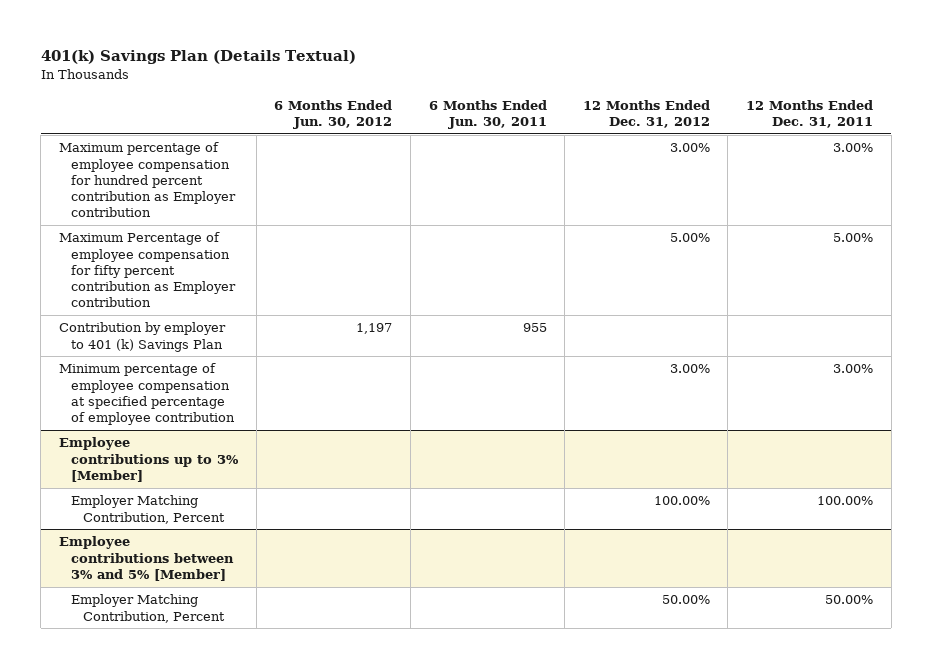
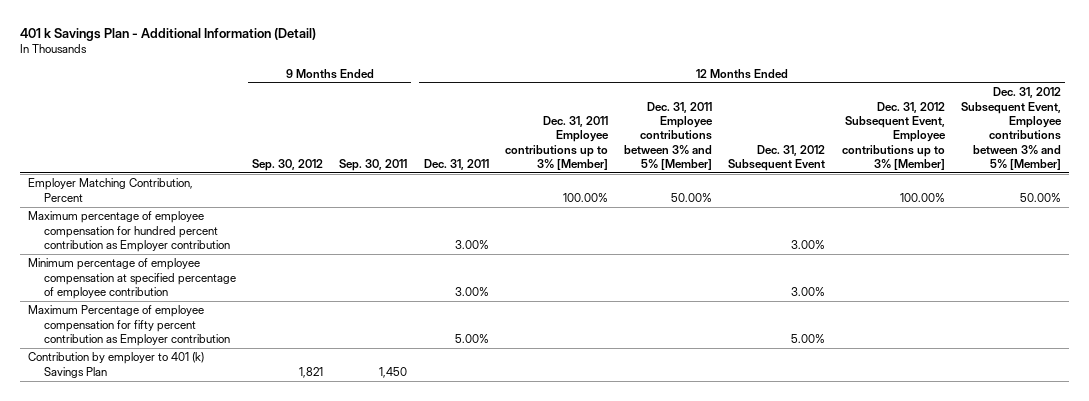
- 401(k) Savings Plan (Details Textual)
+ 401 k Savings Plan - Additional Information (Detail)
- | 6 Months Ended Jun. 30, 2012 | 6 Months Ended Jun. 30, 2011 | 12 Months Ended Dec. 31, 2012 | 12 Months Ended Dec. 31, 2011
+ | 9 Months Ended Sep. 30, 2012 | 9 Months Ended Sep. 30, 2011 | 12 Months Ended Dec. 31, 2011 | 12 Months Ended Dec. 31, 2011 Employee contributions up to 3% [Member] | 12 Months Ended Dec. 31, 2011 Employee contributions between 3% and 5% [Member] | 12 Months Ended Dec. 31, 2012 Subsequent Event | 12 Months Ended Dec. 31, 2012 Subsequent Event, Employee contributions up to 3% [Member] | 12 Months Ended Dec. 31, 2012 Subsequent Event, Employee contributions between 3% and 5% [Member]
+ Employer Matching Contribution, Percent | | | | 100.00% | 50.00% | | 100.00% | 50.00%
moved up: Minimum percentage of employee compensation at specified percentage of employee contribution | | | 3.00% | | | 3.00% | |
- Employee contributions up to 3% [Member]
- Employer Matching Contribution, Percent | | | 100.00% | 100.00%
- Employee contributions between 3% and 5% [Member]
- Employer Matching Contribution, Percent | | | 50.00% | 50.00%

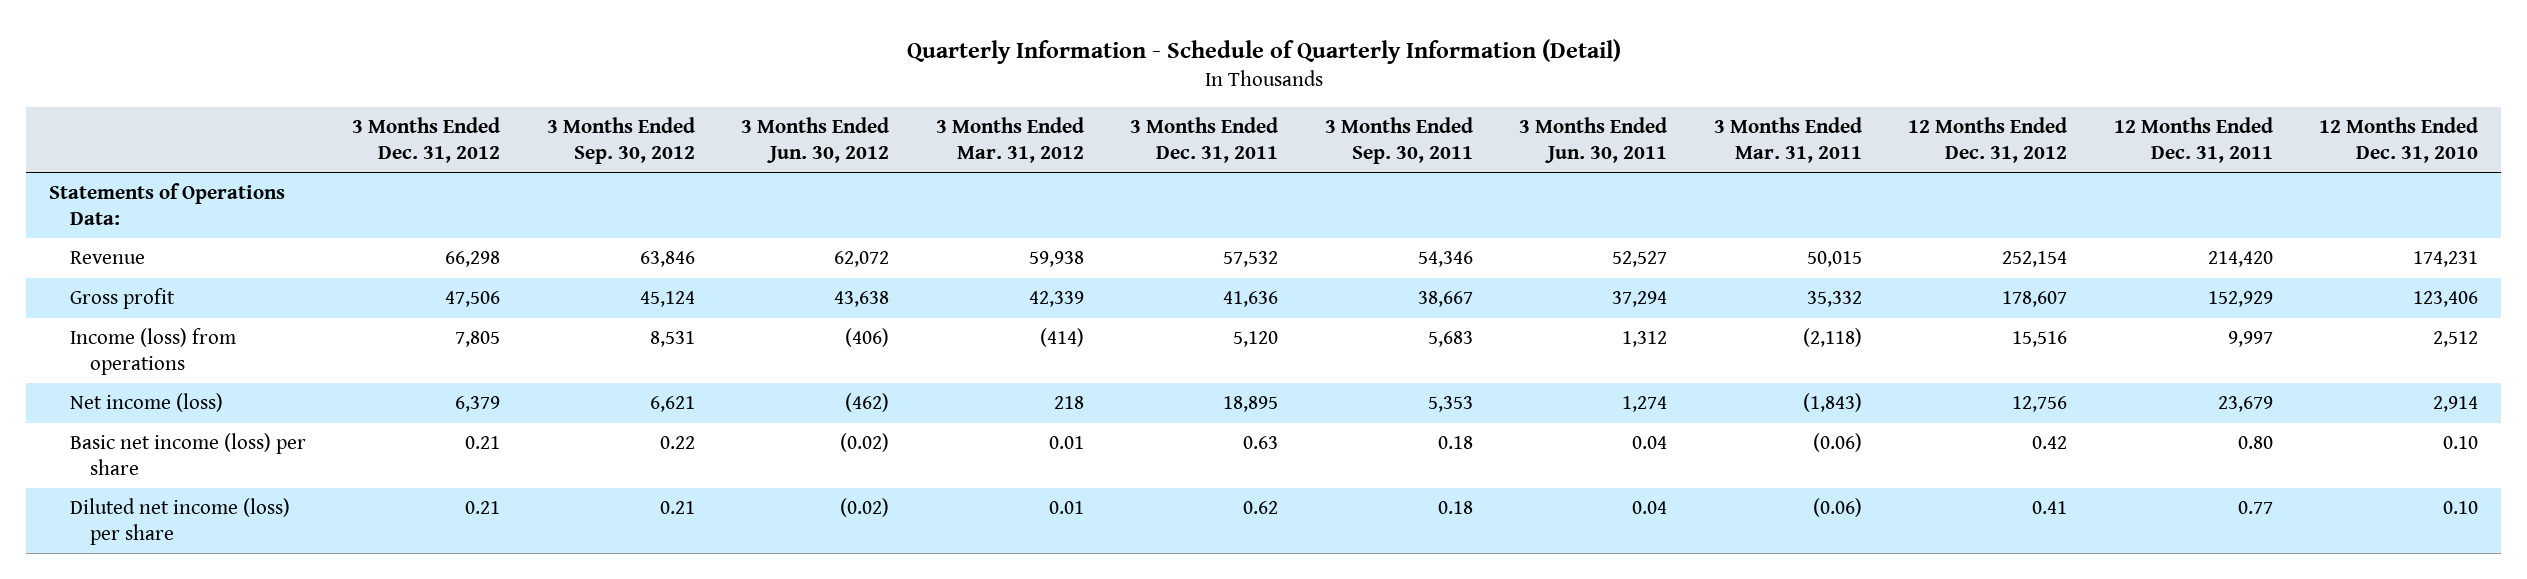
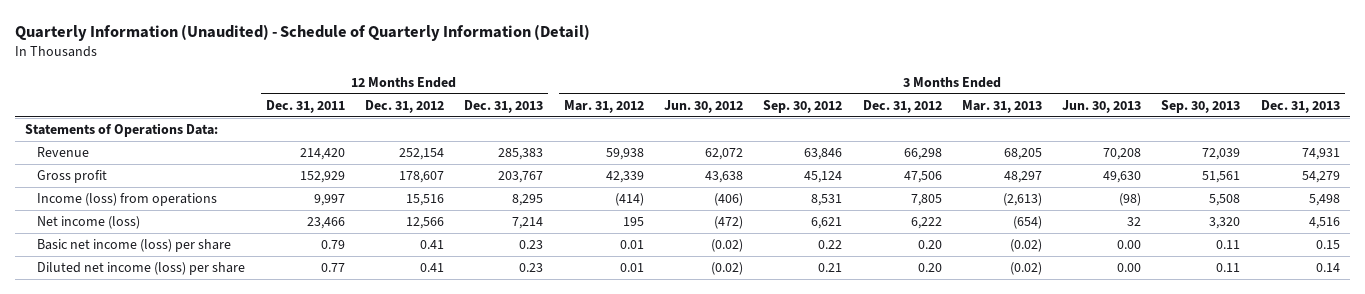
- Quarterly Information - Schedule of Quarterly Information (Detail)
+ Quarterly Information (Unaudited) - Schedule of Quarterly Information (Detail)
- | 3 Months Ended Dec. 31, 2012 | 3 Months Ended Sep. 30, 2012 | 3 Months Ended Jun. 30, 2012 | 3 Months Ended Mar. 31, 2012 | 3 Months Ended Dec. 31, 2011 | 3 Months Ended Sep. 30, 2011 | 3 Months Ended Jun. 30, 2011 | 3 Months Ended Mar. 31, 2011 | 12 Months Ended Dec. 31, 2012 | 12 Months Ended Dec. 31, 2011 | 12 Months Ended Dec. 31, 2010
+ | 12 Months Ended Dec. 31, 2011 | 12 Months Ended Dec. 31, 2012 | 12 Months Ended Dec. 31, 2013 | 3 Months Ended Mar. 31, 2012 | 3 Months Ended Jun. 30, 2012 | 3 Months Ended Sep. 30, 2012 | 3 Months Ended Dec. 31, 2012 | 3 Months Ended Mar. 31, 2013 | 3 Months Ended Jun. 30, 2013 | 3 Months Ended Sep. 30, 2013 | 3 Months Ended Dec. 31, 2013
- Net income (loss) | 6,379 | 6,621 | (462) | 218 | 18,895 | 5,353 | 1,274 | (1,843) | 12,756 | 23,679 | 2,914
- Basic net income (loss) per share | 0.21 | 0.22 | (0.02) | 0.01 | 0.63 | 0.18 | 0.04 | (0.06) | 0.42 | 0.80 | 0.10
- Diluted net income (loss) per share | 0.21 | 0.21 | (0.02) | 0.01 | 0.62 | 0.18 | 0.04 | (0.06) | 0.41 | 0.77 | 0.10
+ Net income (loss) | 23,466 | 12,566 | 7,214 | 195 | (472) | 6,621 | 6,222 | (654) | 32 | 3,320 | 4,516
+ Basic net income (loss) per share | 0.79 | 0.41 | 0.23 | 0.01 | (0.02) | 0.22 | 0.20 | (0.02) | 0.00 | 0.11 | 0.15
+ Diluted net income (loss) per share | 0.77 | 0.41 | 0.23 | 0.01 | (0.02) | 0.21 | 0.20 | (0.02) | 0.00 | 0.11 | 0.14

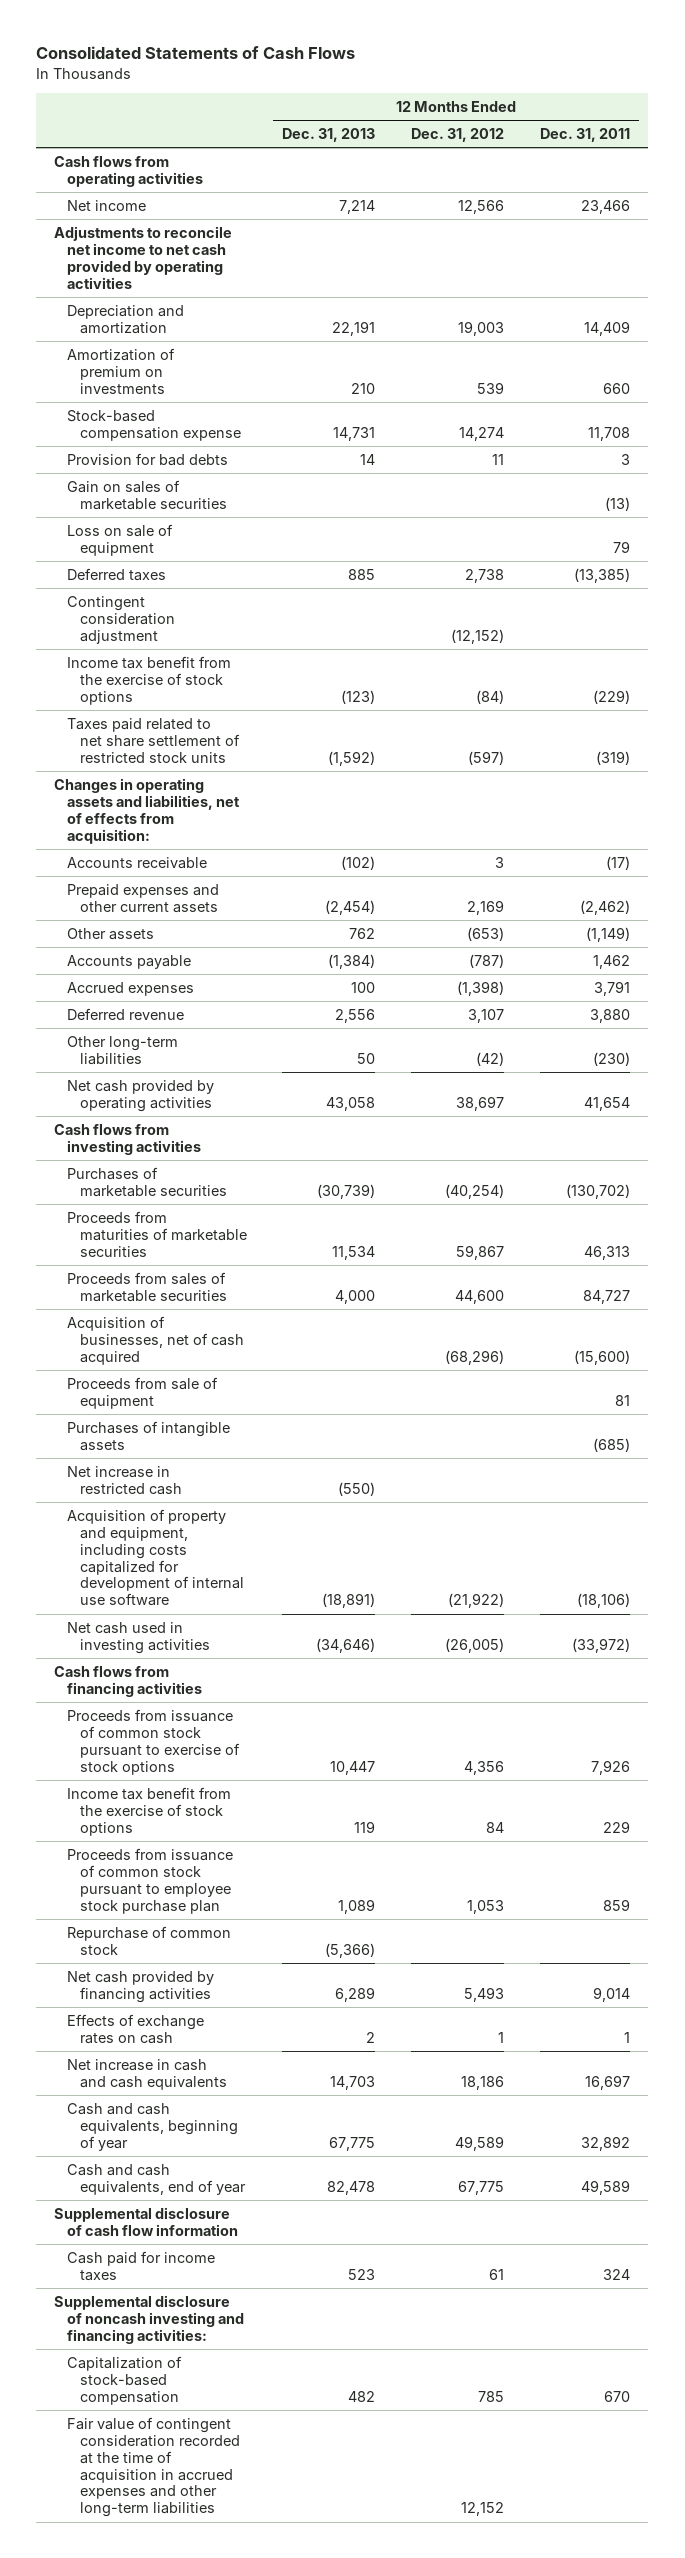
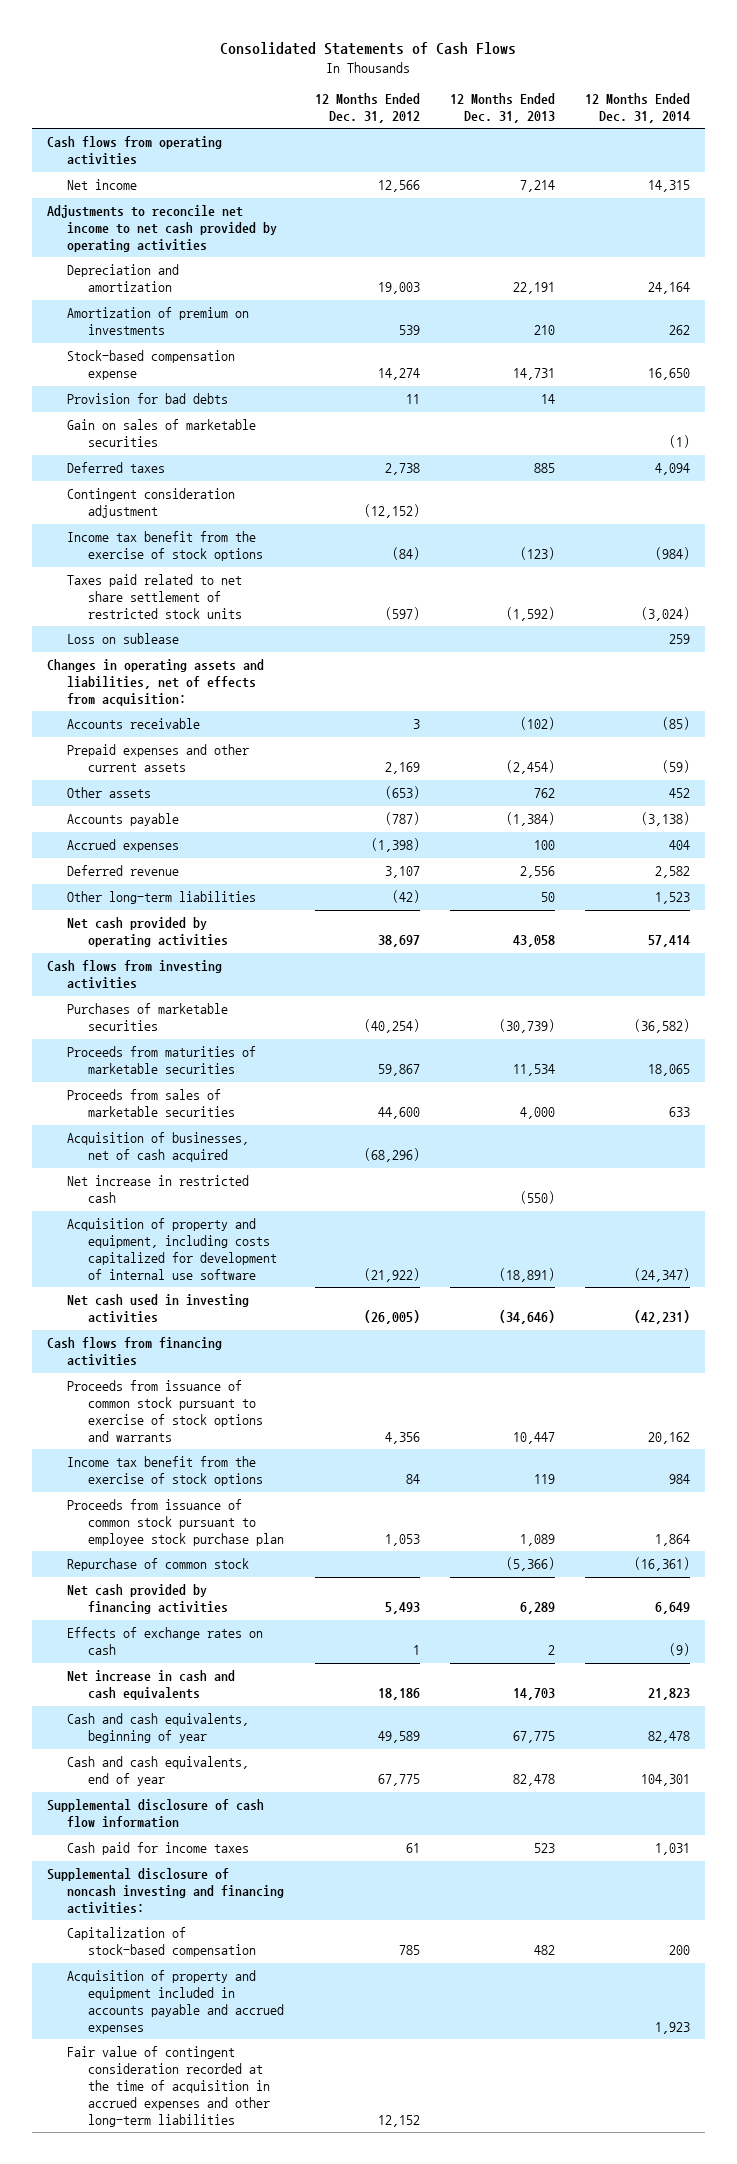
- | 12 Months Ended Dec. 31, 2013 | 12 Months Ended Dec. 31, 2012 | 12 Months Ended Dec. 31, 2011
+ | 12 Months Ended Dec. 31, 2012 | 12 Months Ended Dec. 31, 2013 | 12 Months Ended Dec. 31, 2014
- Loss on sale of equipment | | | 79
+ Loss on sublease | | | 259
- Proceeds from sale of equipment | | | 81
- Purchases of intangible assets | | | (685)
- Proceeds from issuance of common stock pursuant to exercise of stock options | 10,447 | 4,356 | 7,926
+ Proceeds from issuance of common stock pursuant to exercise of stock options and warrants | 4,356 | 10,447 | 20,162
+ Acquisition of property and equipment included in accounts payable and accrued expenses | | | 1,923

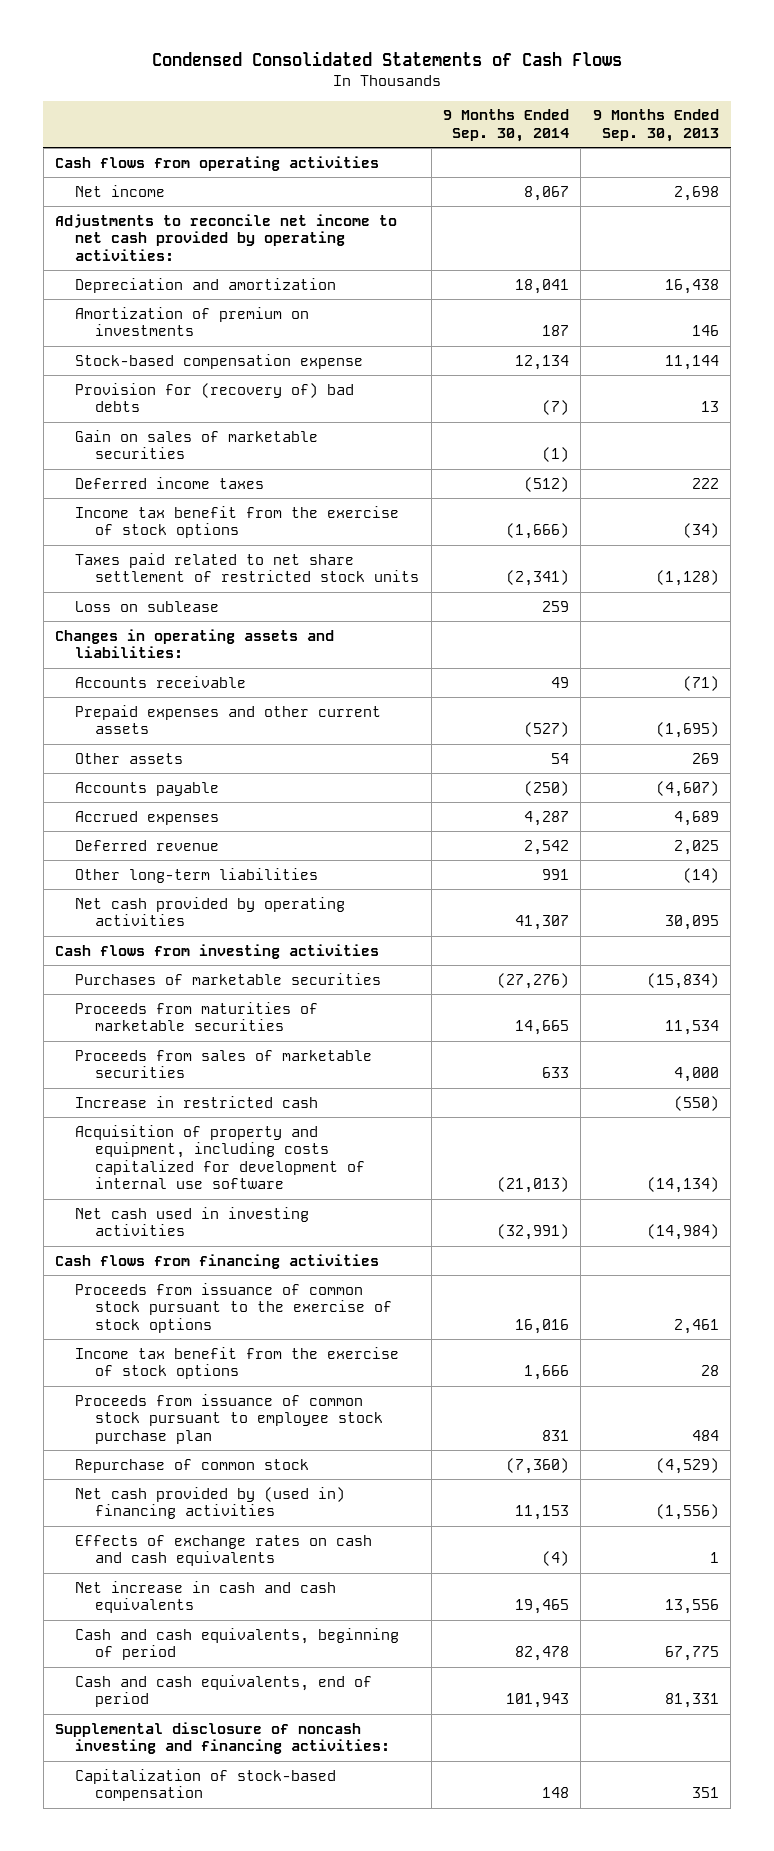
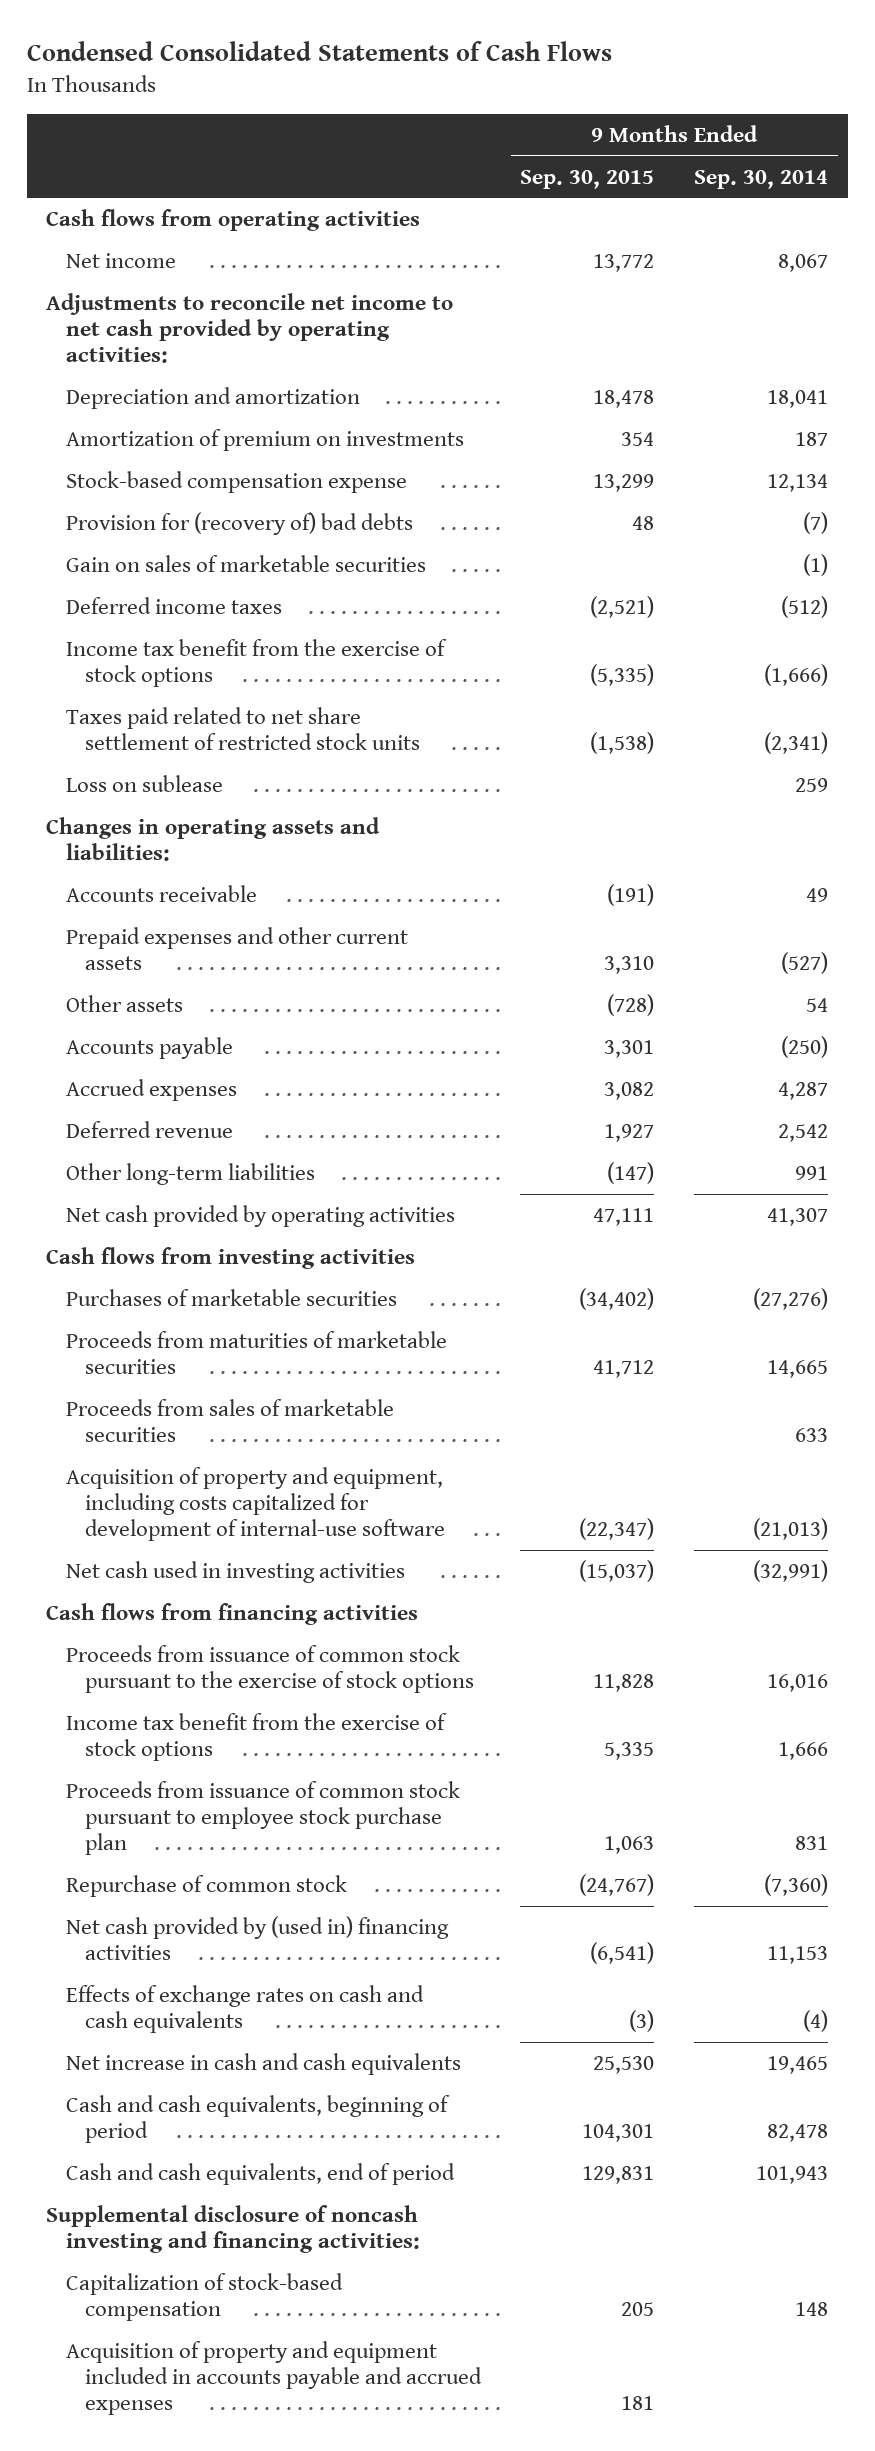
- | 9 Months Ended Sep. 30, 2014 | 9 Months Ended Sep. 30, 2013
+ | 9 Months Ended Sep. 30, 2015 | 9 Months Ended Sep. 30, 2014
- Increase in restricted cash | | (550)
- Acquisition of property and equipment, including costs capitalized for development of internal use software | (21,013) | (14,134)
+ Acquisition of property and equipment, including costs capitalized for development of internal-use software | (22,347) | (21,013)
+ Acquisition of property and equipment included in accounts payable and accrued expenses | 181 |

